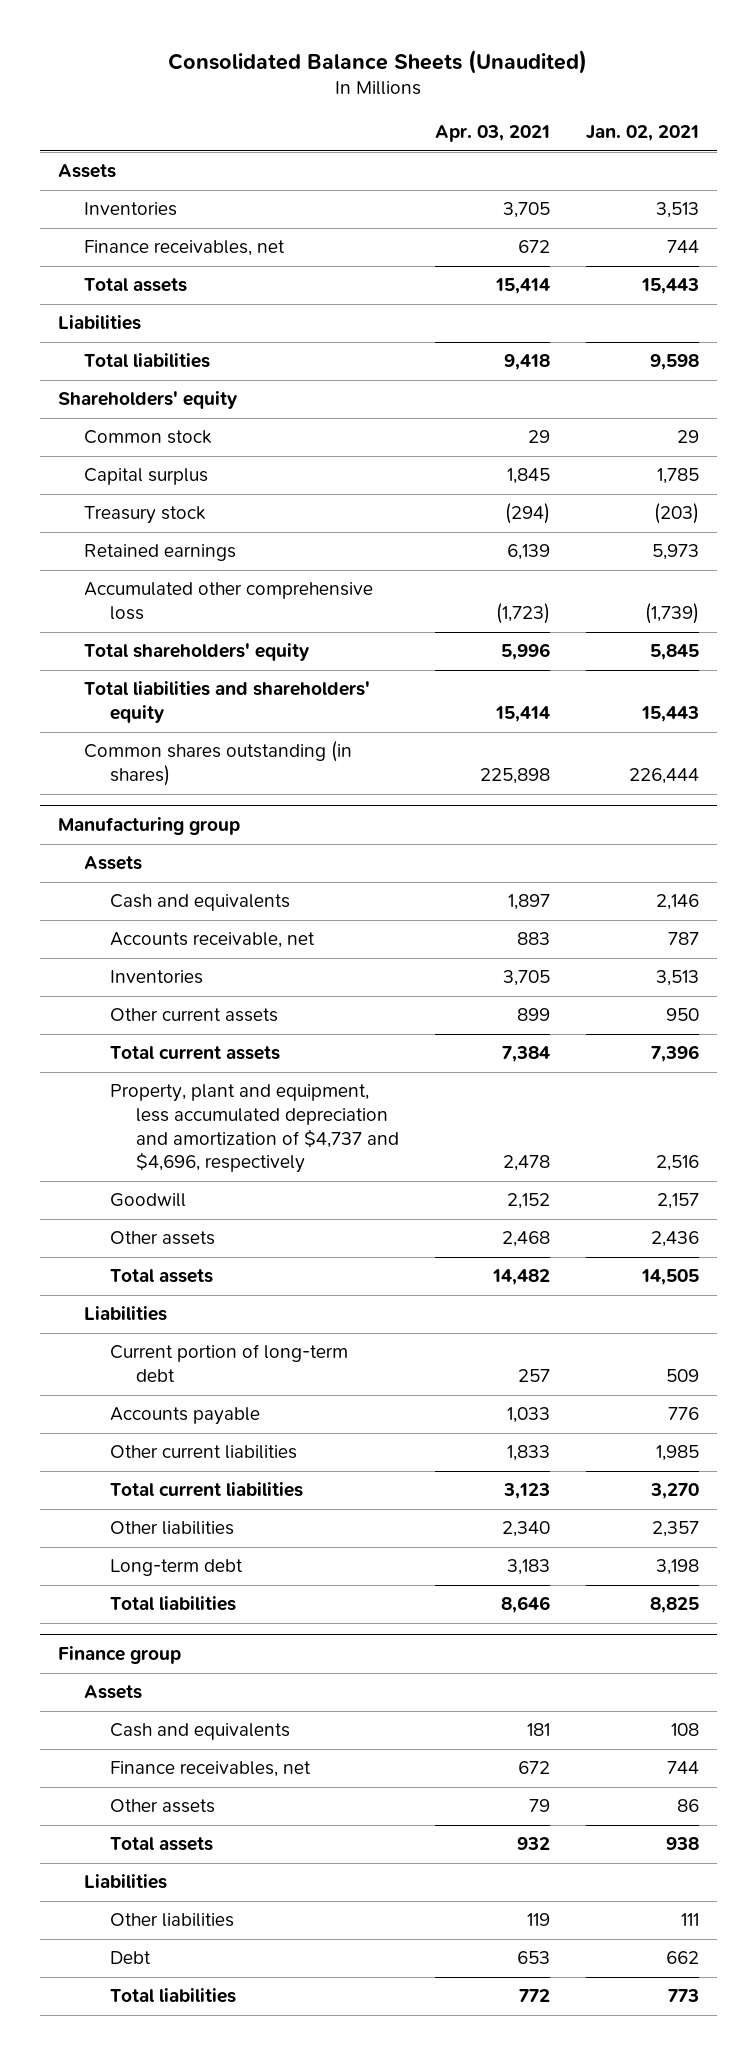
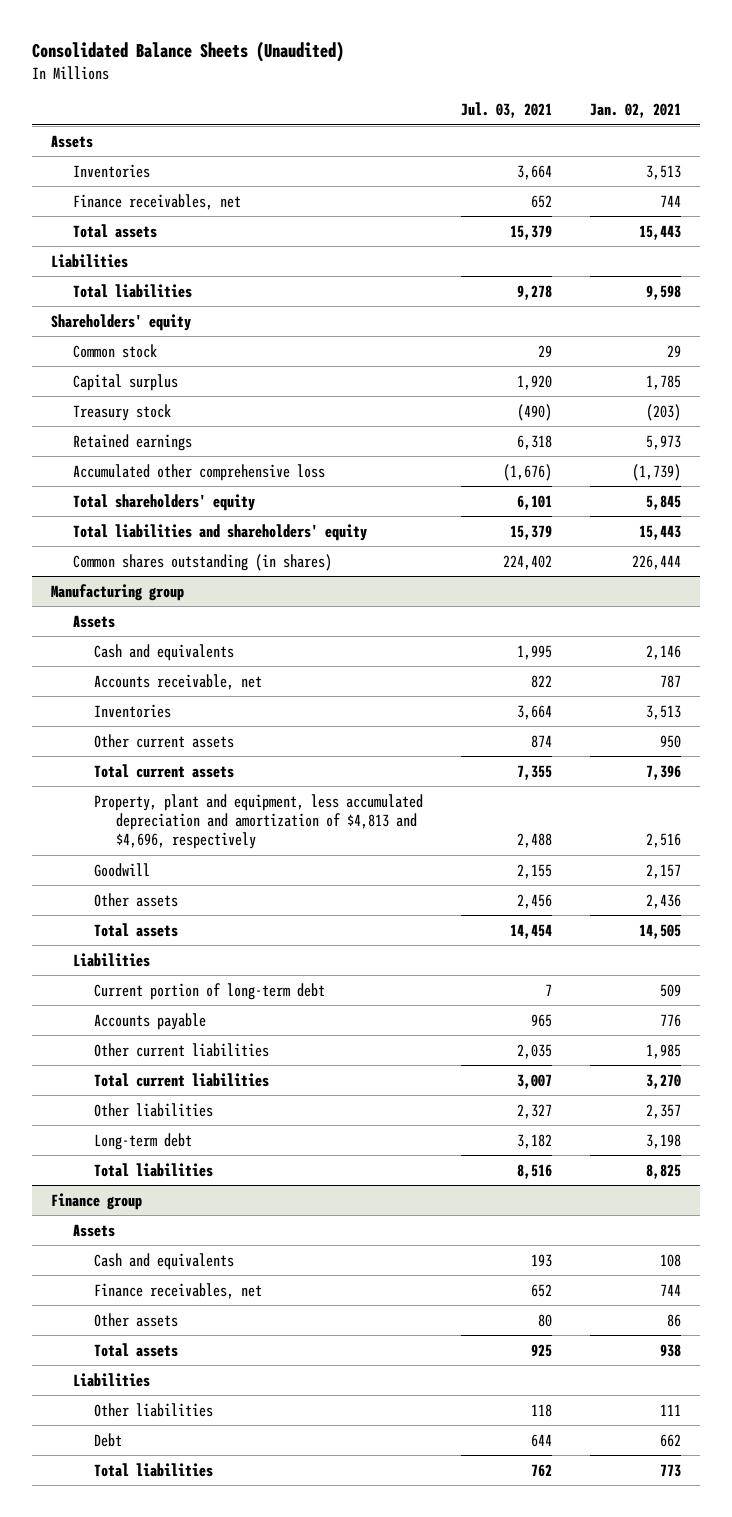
- | Apr. 03, 2021 | Jan. 02, 2021
+ | Jul. 03, 2021 | Jan. 02, 2021
@ Manufacturing group
- Property, plant and equipment, less accumulated depreciation and amortization of $4,737 and $4,696, respectively | 2,478 | 2,516
+ Property, plant and equipment, less accumulated depreciation and amortization of $4,813 and $4,696, respectively | 2,488 | 2,516

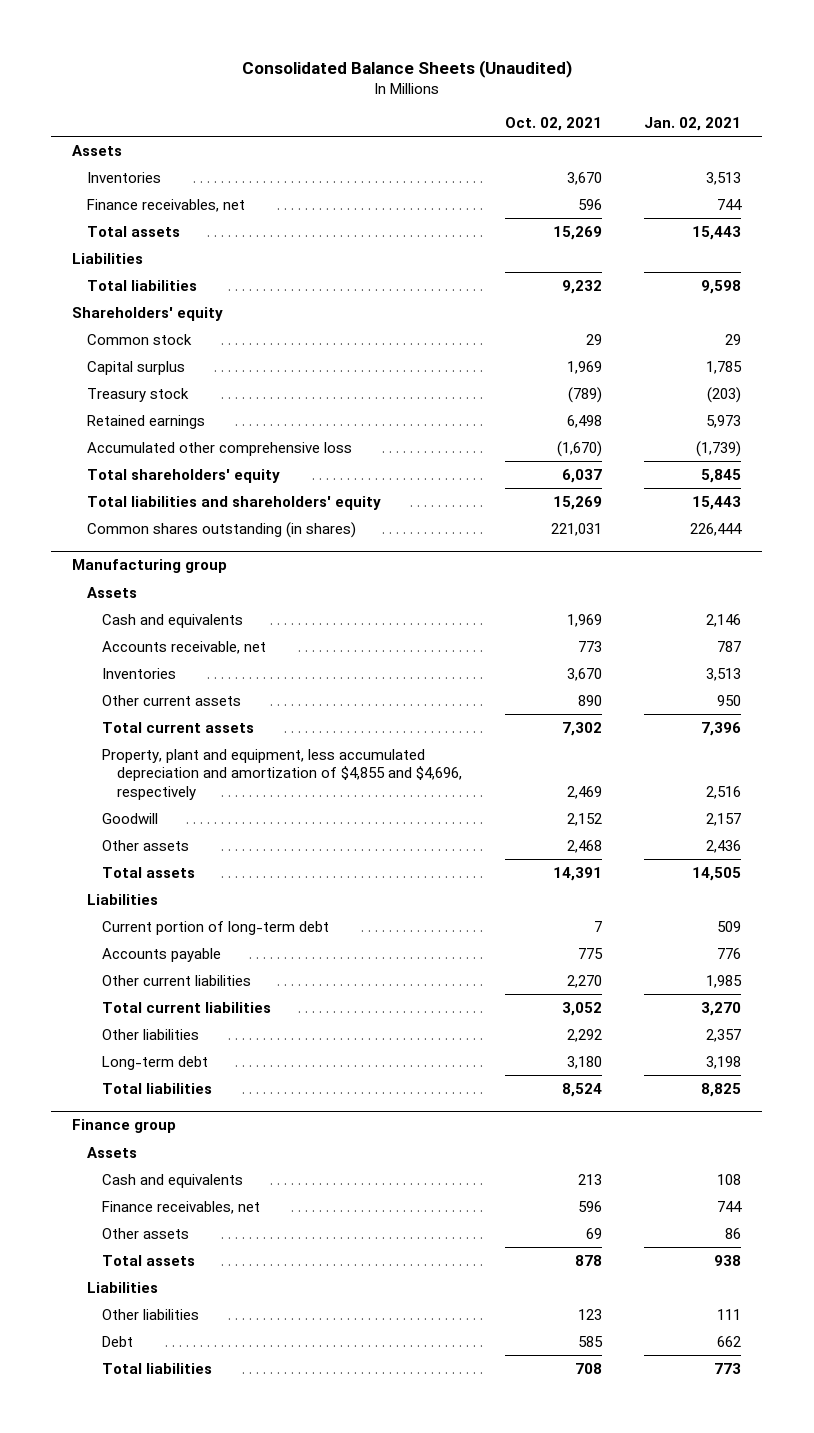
- | Jul. 03, 2021 | Jan. 02, 2021
+ | Oct. 02, 2021 | Jan. 02, 2021
@ Manufacturing group
- Property, plant and equipment, less accumulated depreciation and amortization of $4,813 and $4,696, respectively | 2,488 | 2,516
+ Property, plant and equipment, less accumulated depreciation and amortization of $4,855 and $4,696, respectively | 2,469 | 2,516

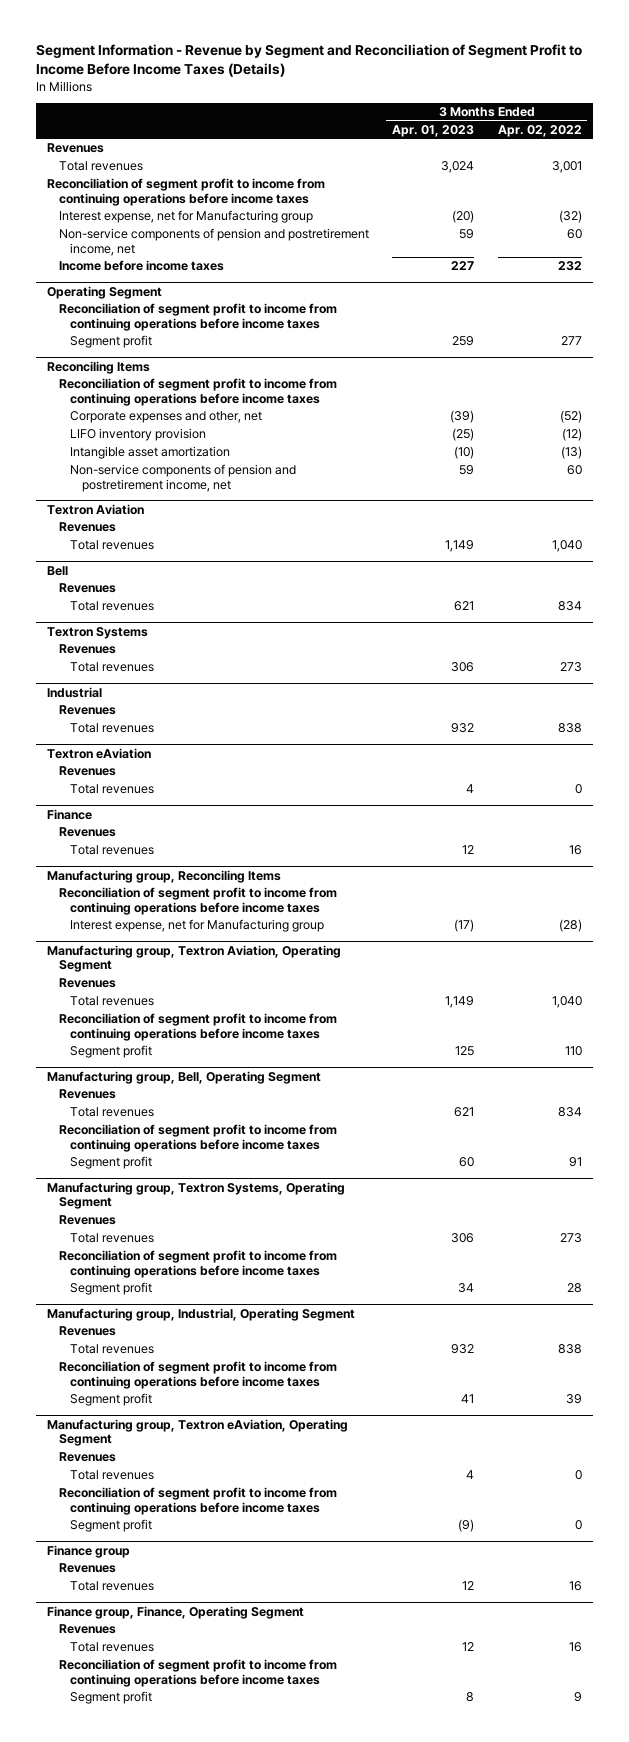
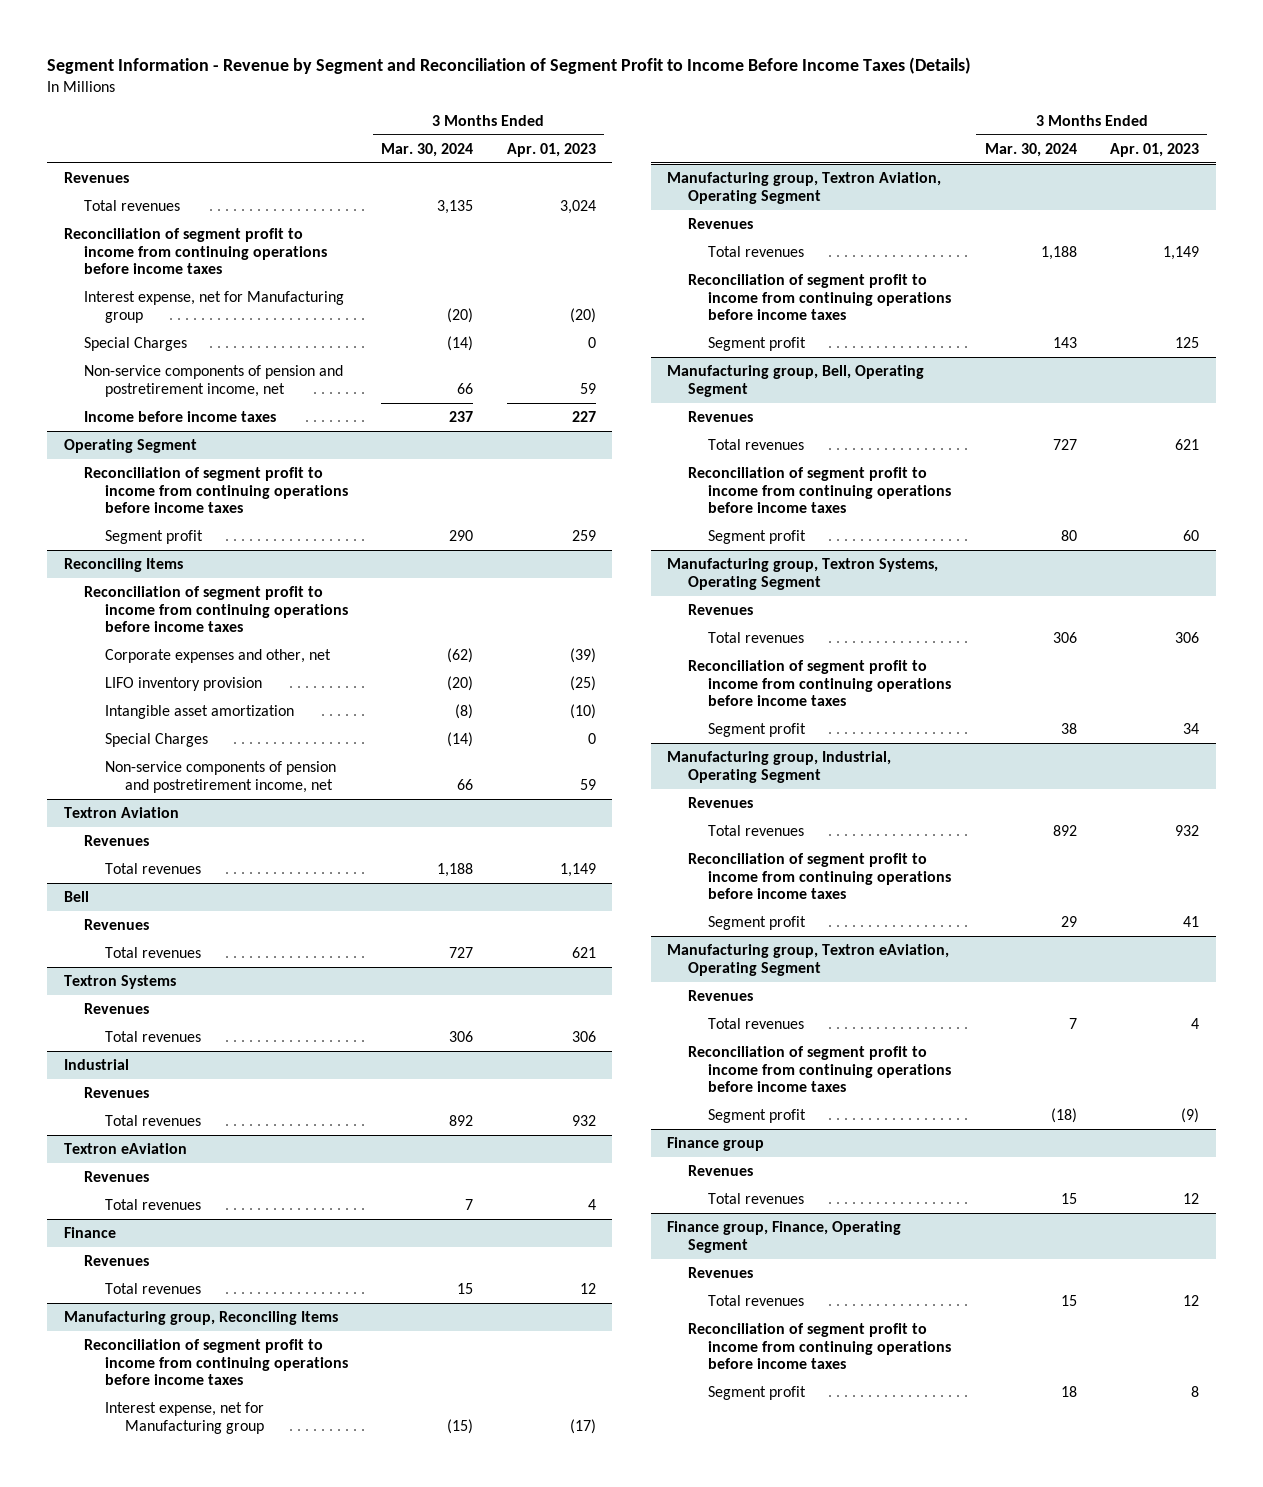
- | 3 Months Ended Apr. 01, 2023 | 3 Months Ended Apr. 02, 2022
+ | 3 Months Ended Mar. 30, 2024 | 3 Months Ended Apr. 01, 2023
+ Special Charges | (14) | 0
@ Reconciling Items
+ Special Charges | (14) | 0

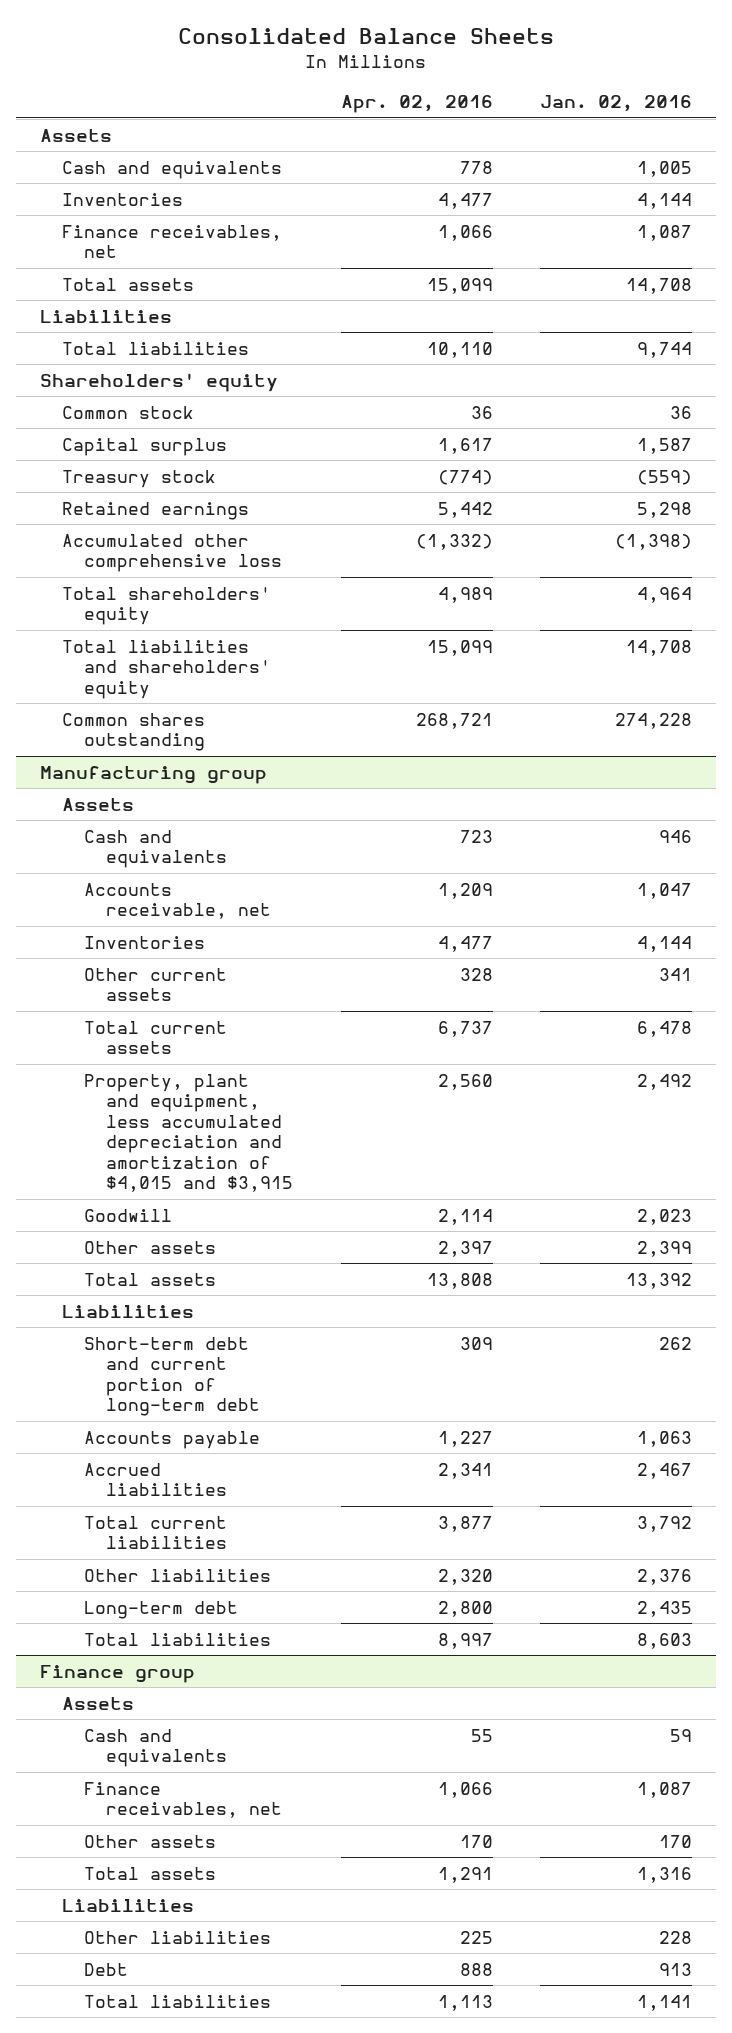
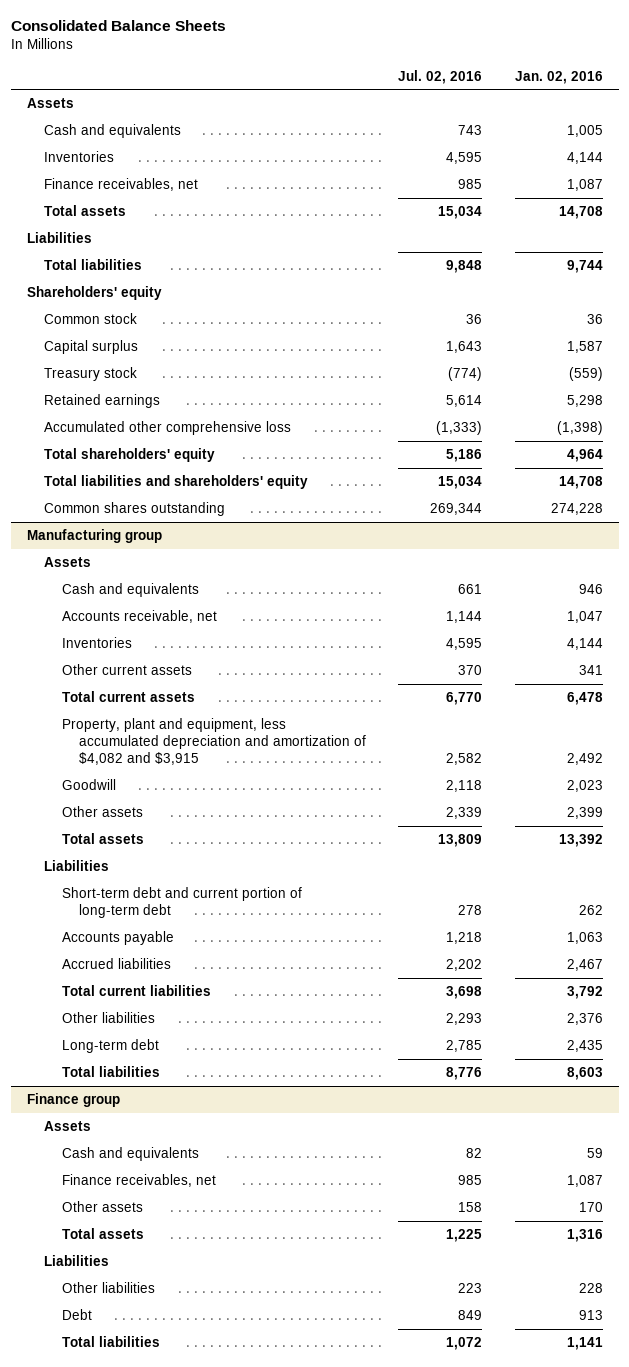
- | Apr. 02, 2016 | Jan. 02, 2016
+ | Jul. 02, 2016 | Jan. 02, 2016
@ Manufacturing group
- Property, plant and equipment, less accumulated depreciation and amortization of $4,015 and $3,915 | 2,560 | 2,492
+ Property, plant and equipment, less accumulated depreciation and amortization of $4,082 and $3,915 | 2,582 | 2,492

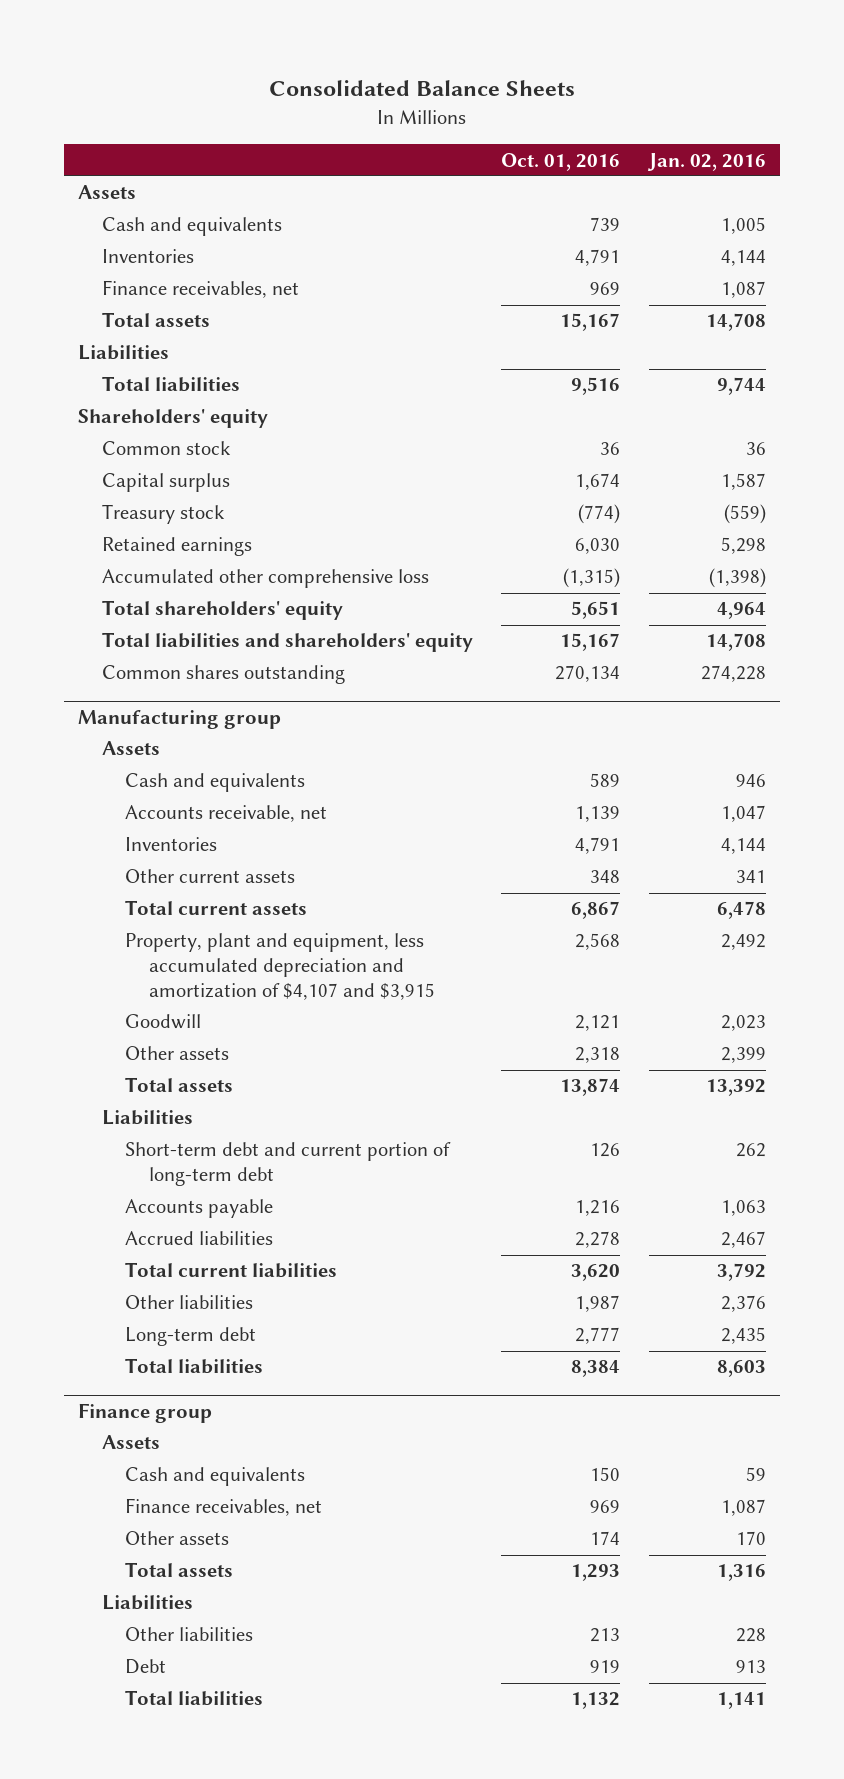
- | Jul. 02, 2016 | Jan. 02, 2016
+ | Oct. 01, 2016 | Jan. 02, 2016
@ Manufacturing group
- Property, plant and equipment, less accumulated depreciation and amortization of $4,082 and $3,915 | 2,582 | 2,492
+ Property, plant and equipment, less accumulated depreciation and amortization of $4,107 and $3,915 | 2,568 | 2,492

